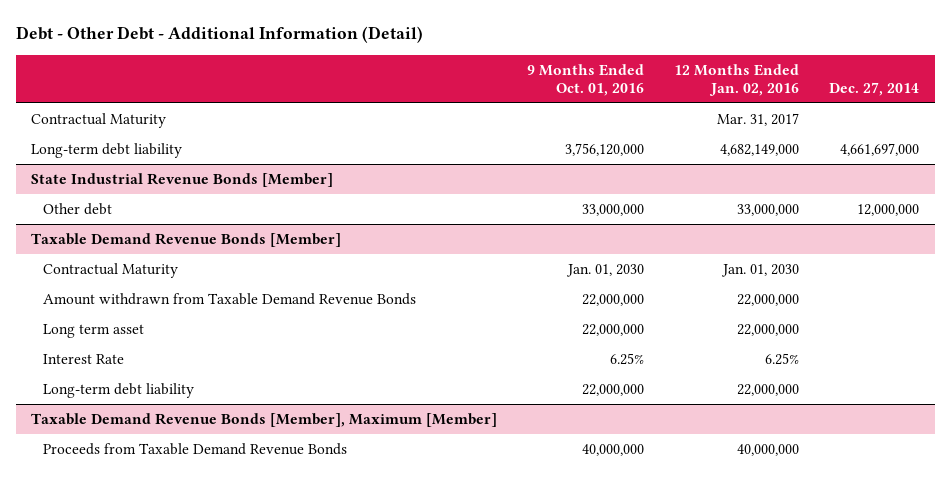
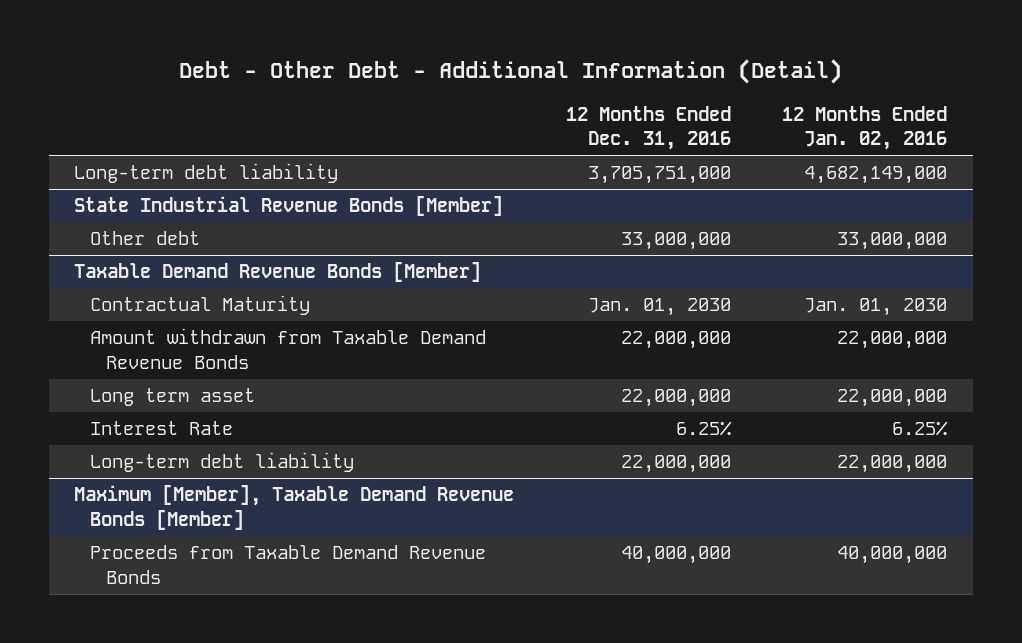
- | 9 Months Ended Oct. 01, 2016 | 12 Months Ended Jan. 02, 2016 | Dec. 27, 2014
+ | 12 Months Ended Dec. 31, 2016 | 12 Months Ended Jan. 02, 2016
- Contractual Maturity | | Mar. 31, 2017 |
- Taxable Demand Revenue Bonds [Member], Maximum [Member]
+ Maximum [Member], Taxable Demand Revenue Bonds [Member]

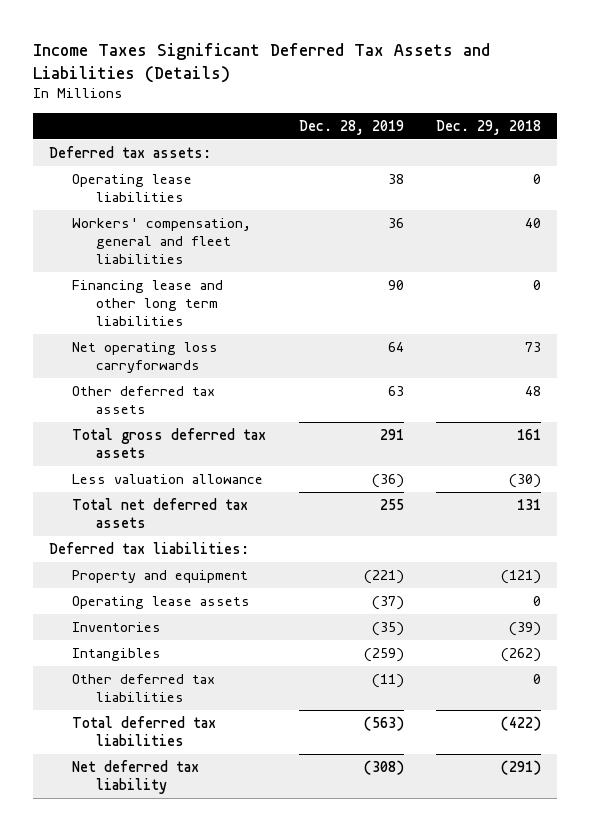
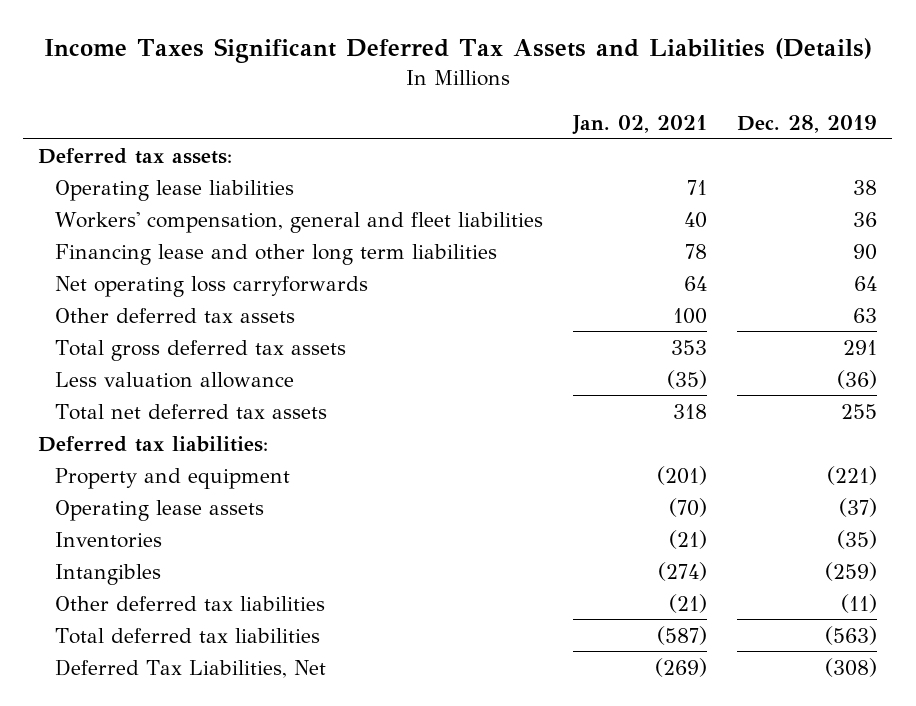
- | Dec. 28, 2019 | Dec. 29, 2018
+ | Jan. 02, 2021 | Dec. 28, 2019
- Net deferred tax liability | (308) | (291)
+ Deferred Tax Liabilities, Net | (269) | (308)

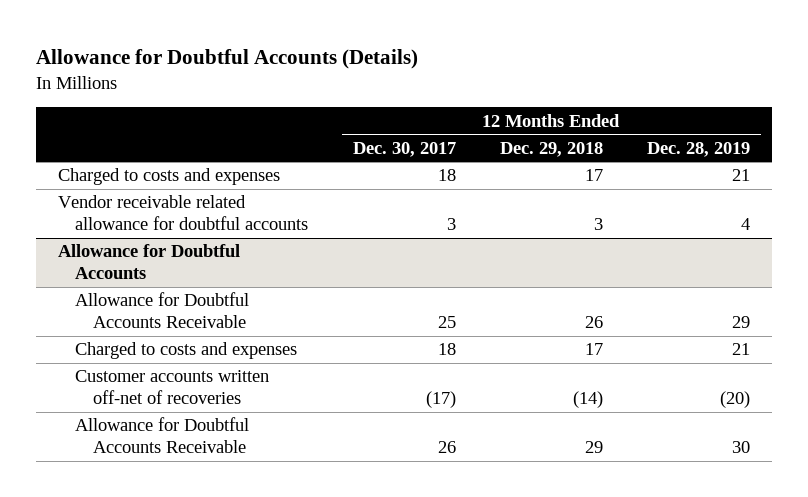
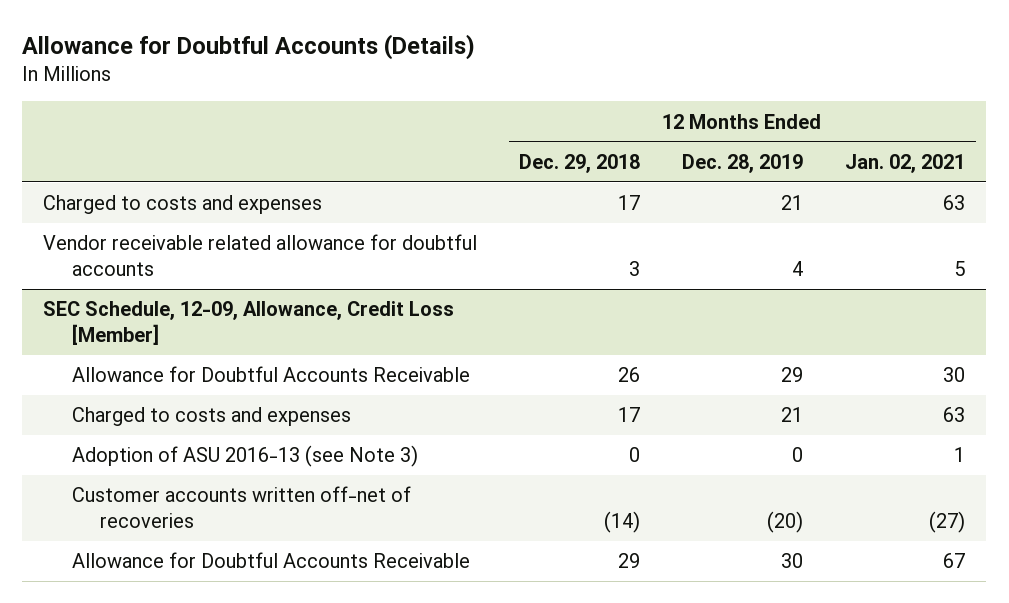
- | 12 Months Ended Dec. 30, 2017 | 12 Months Ended Dec. 29, 2018 | 12 Months Ended Dec. 28, 2019
+ | 12 Months Ended Dec. 29, 2018 | 12 Months Ended Dec. 28, 2019 | 12 Months Ended Jan. 02, 2021
- Allowance for Doubtful Accounts
+ SEC Schedule, 12-09, Allowance, Credit Loss [Member]
+ Adoption of ASU 2016-13 (see Note 3) | 0 | 0 | 1

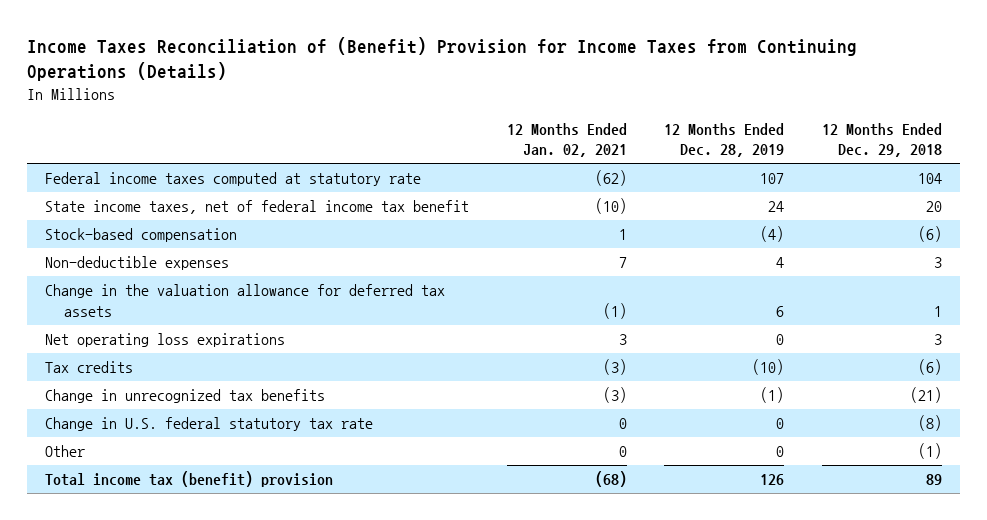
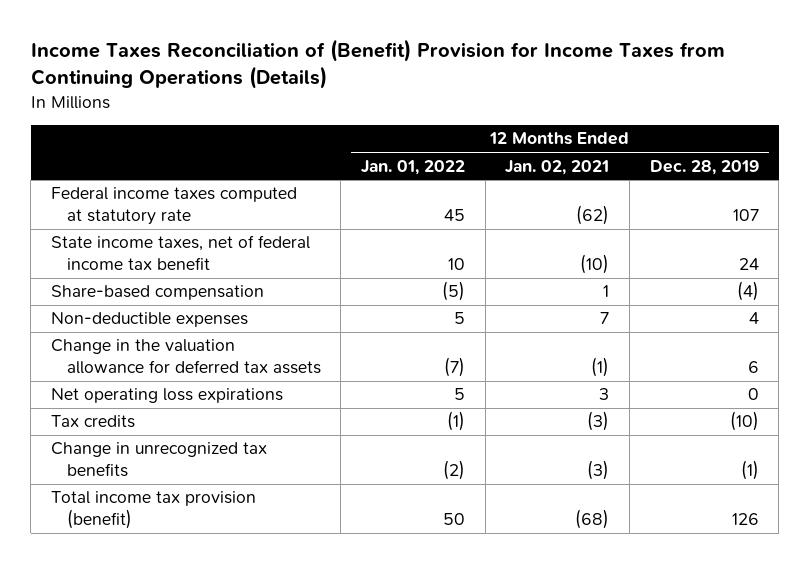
- | 12 Months Ended Jan. 02, 2021 | 12 Months Ended Dec. 28, 2019 | 12 Months Ended Dec. 29, 2018
+ | 12 Months Ended Jan. 01, 2022 | 12 Months Ended Jan. 02, 2021 | 12 Months Ended Dec. 28, 2019
- Stock-based compensation | 1 | (4) | (6)
+ Share-based compensation | (5) | 1 | (4)
- Change in U.S. federal statutory tax rate | 0 | 0 | (8)
- Other | 0 | 0 | (1)
- Total income tax (benefit) provision | (68) | 126 | 89
+ Total income tax provision (benefit) | 50 | (68) | 126

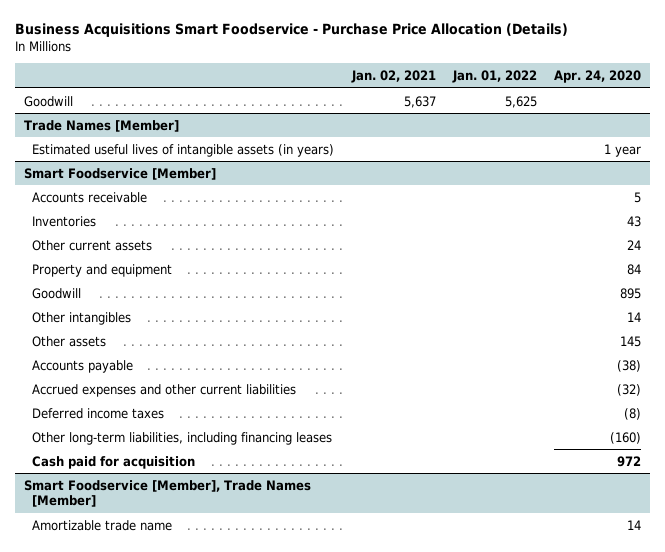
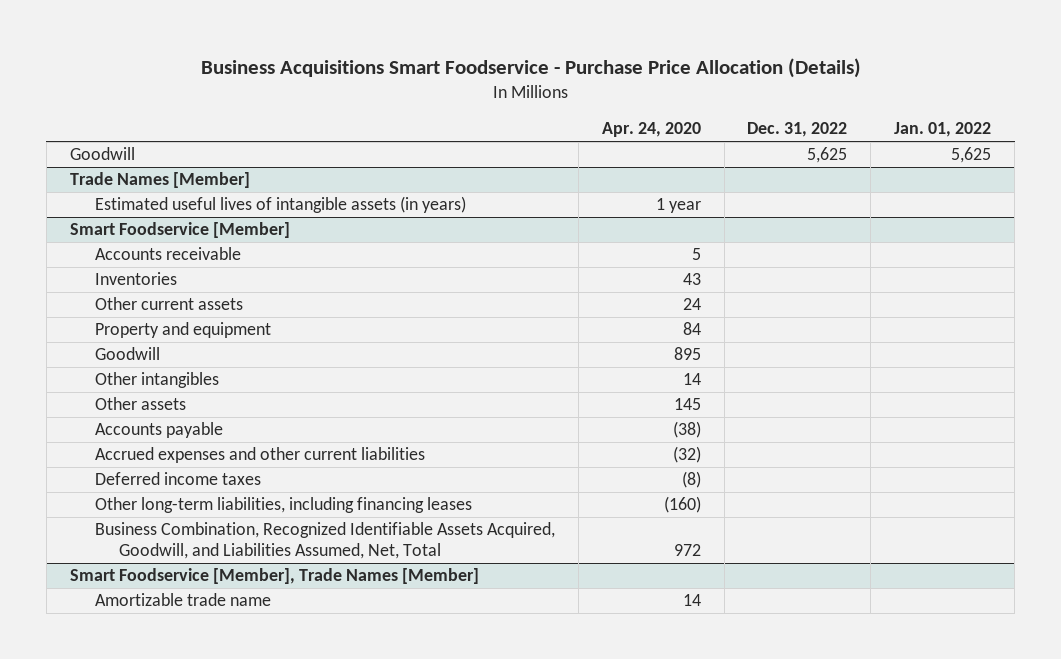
- | Jan. 02, 2021 | Jan. 01, 2022 | Apr. 24, 2020
+ | Apr. 24, 2020 | Dec. 31, 2022 | Jan. 01, 2022
@ Smart Foodservice [Member]
- Cash paid for acquisition | | | 972
+ Business Combination, Recognized Identifiable Assets Acquired, Goodwill, and Liabilities Assumed, Net, Total | 972 | |

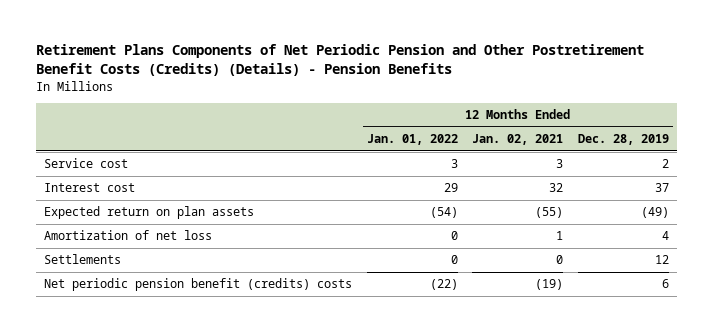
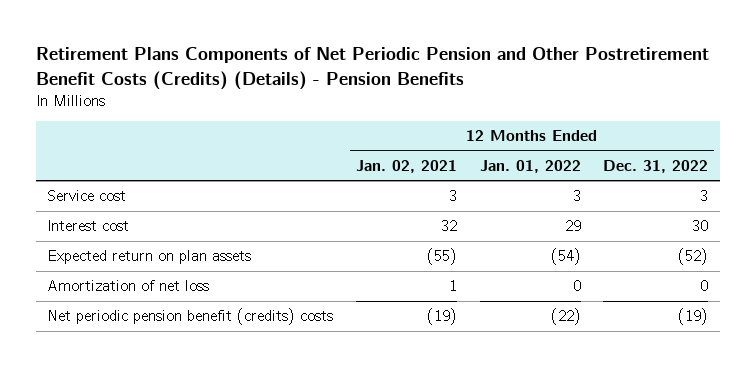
- | 12 Months Ended Jan. 01, 2022 | 12 Months Ended Jan. 02, 2021 | 12 Months Ended Dec. 28, 2019
+ | 12 Months Ended Jan. 02, 2021 | 12 Months Ended Jan. 01, 2022 | 12 Months Ended Dec. 31, 2022
- Settlements | 0 | 0 | 12

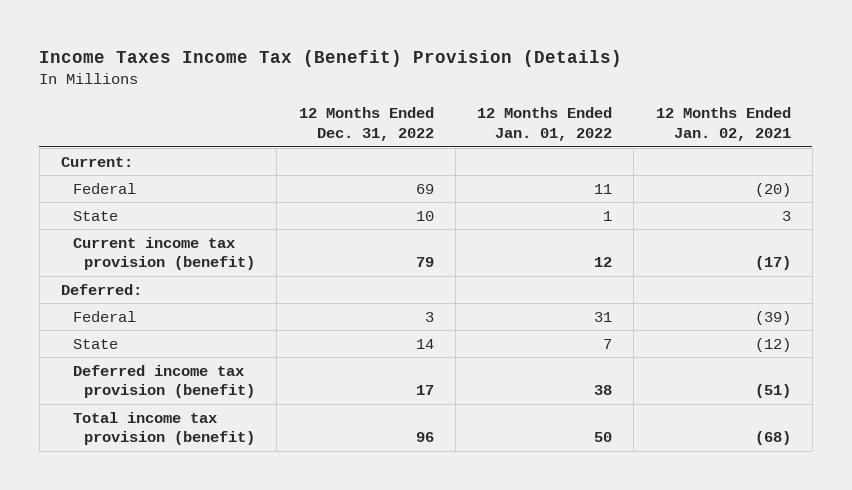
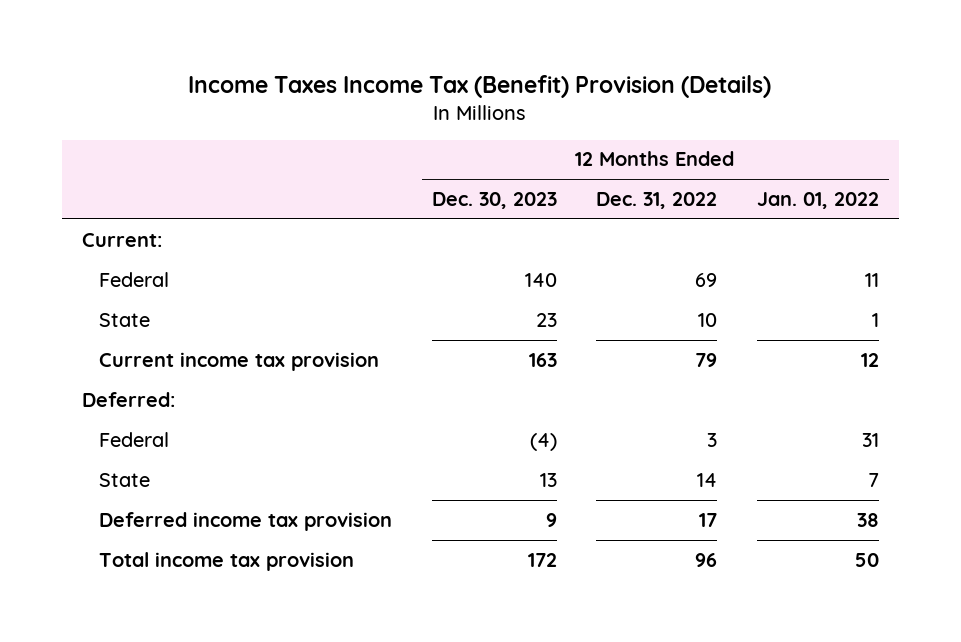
- | 12 Months Ended Dec. 31, 2022 | 12 Months Ended Jan. 01, 2022 | 12 Months Ended Jan. 02, 2021
+ | 12 Months Ended Dec. 30, 2023 | 12 Months Ended Dec. 31, 2022 | 12 Months Ended Jan. 01, 2022
- Current income tax provision (benefit) | 79 | 12 | (17)
+ Current income tax provision | 163 | 79 | 12
- Deferred income tax provision (benefit) | 17 | 38 | (51)
- Total income tax provision (benefit) | 96 | 50 | (68)
+ Deferred income tax provision | 9 | 17 | 38
+ Total income tax provision | 172 | 96 | 50

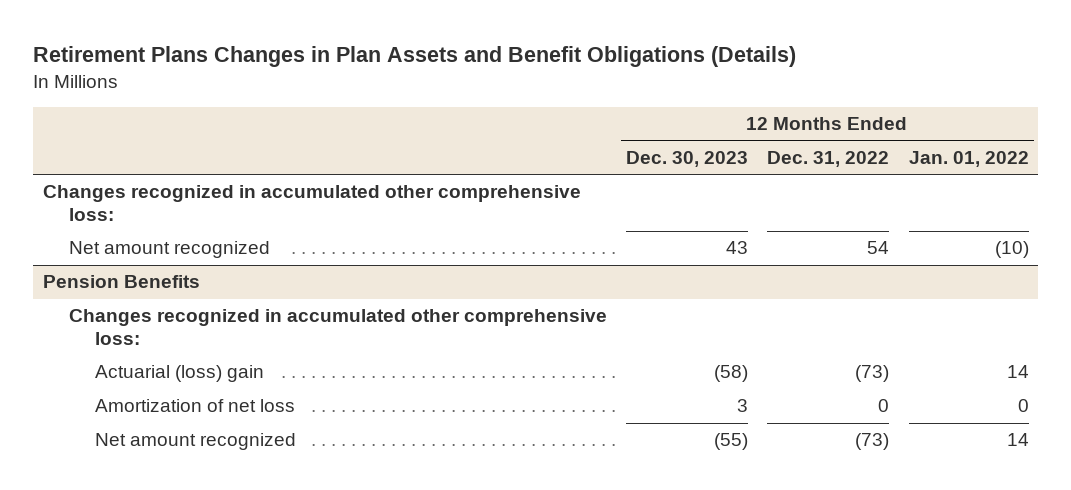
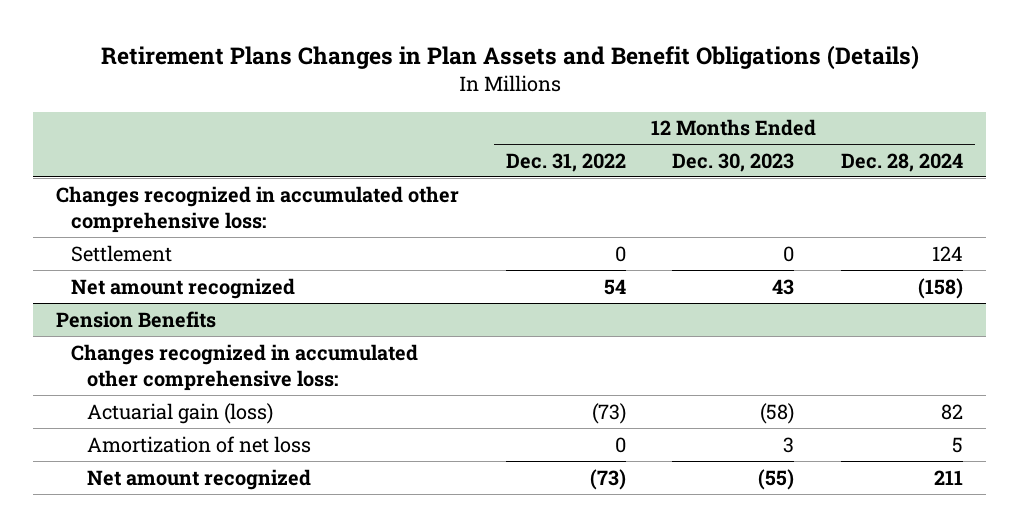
- | 12 Months Ended Dec. 30, 2023 | 12 Months Ended Dec. 31, 2022 | 12 Months Ended Jan. 01, 2022
+ | 12 Months Ended Dec. 31, 2022 | 12 Months Ended Dec. 30, 2023 | 12 Months Ended Dec. 28, 2024
+ Settlement | 0 | 0 | 124
@ Pension Benefits
- Actuarial (loss) gain | (58) | (73) | 14
+ Actuarial gain (loss) | (73) | (58) | 82

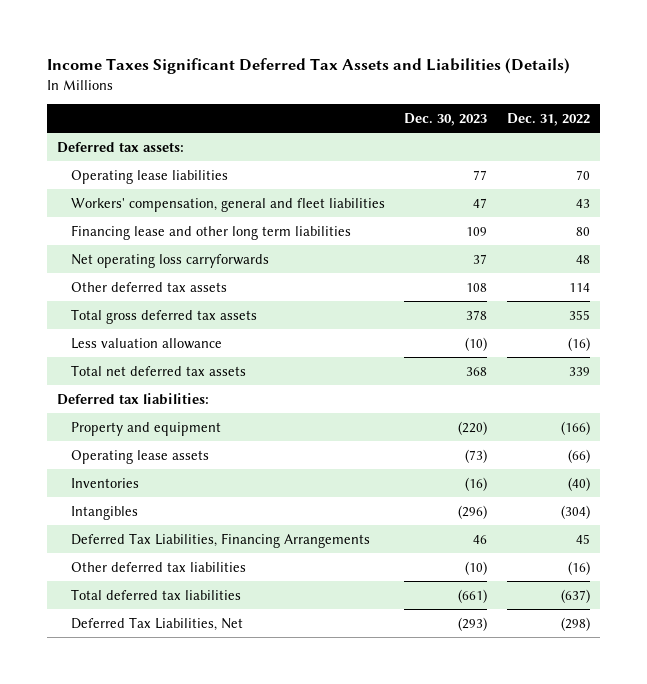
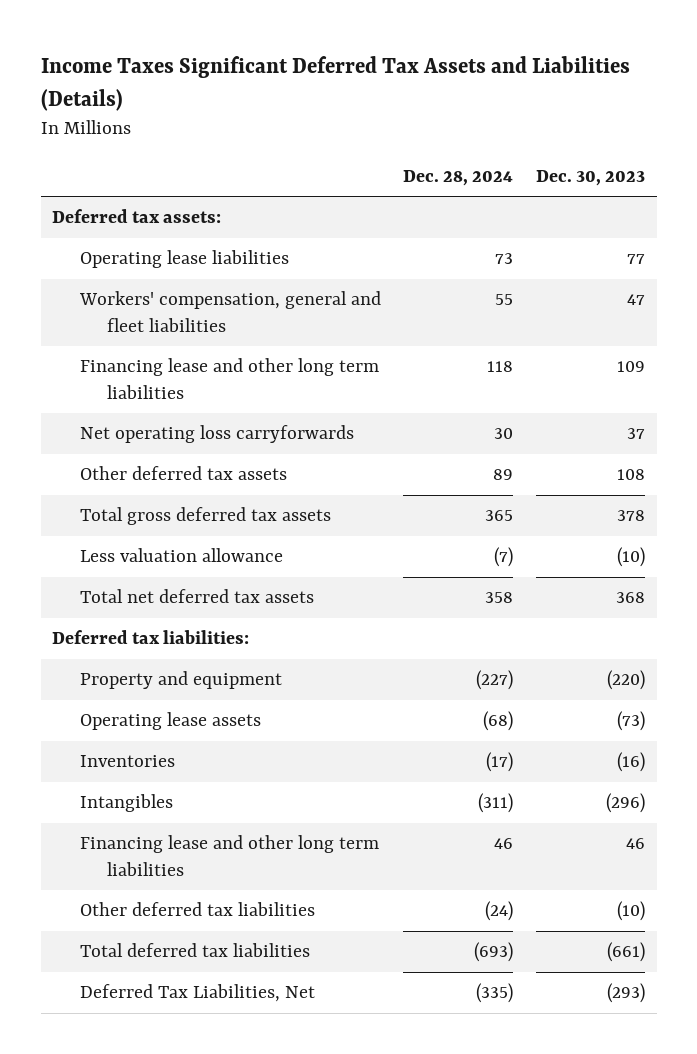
- | Dec. 30, 2023 | Dec. 31, 2022
+ | Dec. 28, 2024 | Dec. 30, 2023
- Deferred Tax Liabilities, Financing Arrangements | 46 | 45
+ Financing lease and other long term liabilities | 46 | 46

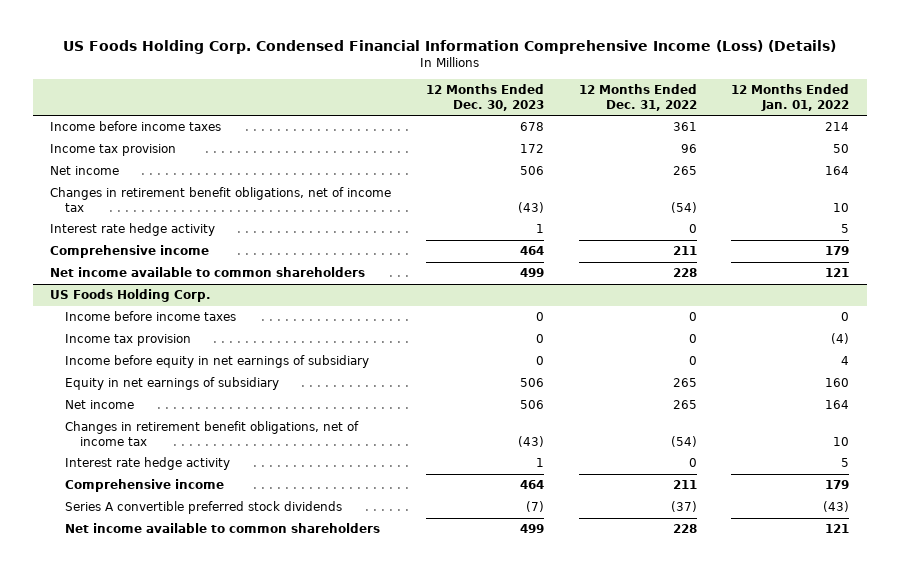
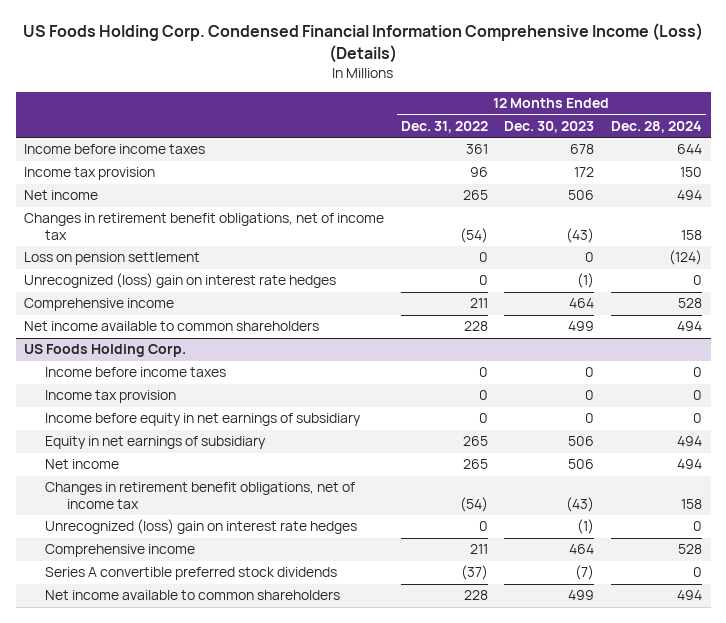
- | 12 Months Ended Dec. 30, 2023 | 12 Months Ended Dec. 31, 2022 | 12 Months Ended Jan. 01, 2022
+ | 12 Months Ended Dec. 31, 2022 | 12 Months Ended Dec. 30, 2023 | 12 Months Ended Dec. 28, 2024
- Interest rate hedge activity | 1 | 0 | 5
+ Loss on pension settlement | 0 | 0 | (124)
+ Unrecognized (loss) gain on interest rate hedges | 0 | (1) | 0
@ US Foods Holding Corp.
- Interest rate hedge activity | 1 | 0 | 5
+ Unrecognized (loss) gain on interest rate hedges | 0 | (1) | 0

